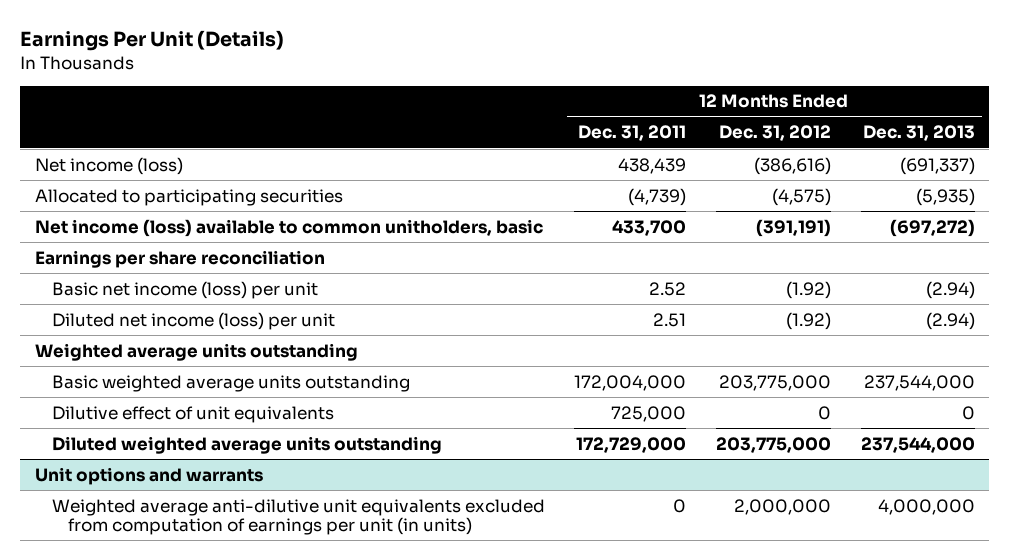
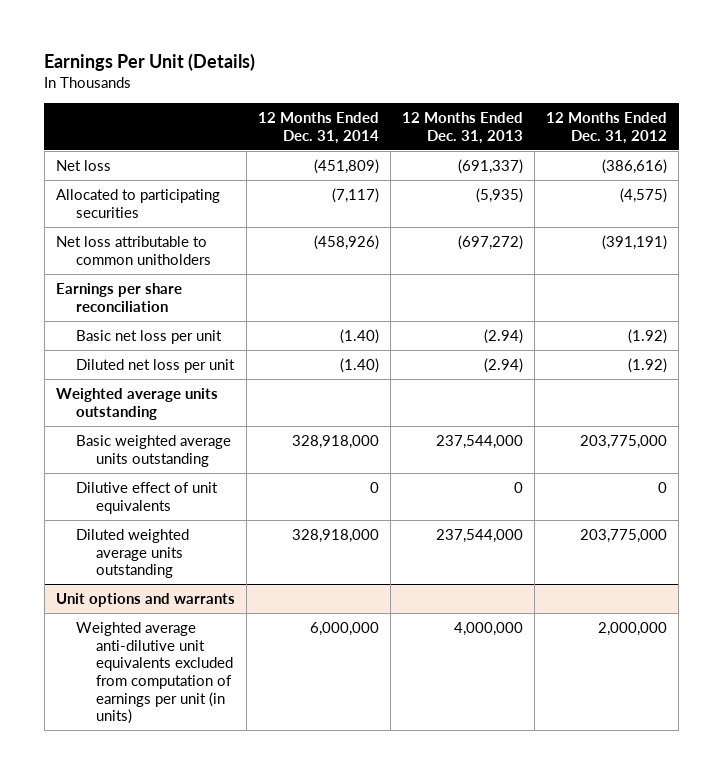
- | 12 Months Ended Dec. 31, 2011 | 12 Months Ended Dec. 31, 2012 | 12 Months Ended Dec. 31, 2013
+ | 12 Months Ended Dec. 31, 2014 | 12 Months Ended Dec. 31, 2013 | 12 Months Ended Dec. 31, 2012
- Net income (loss) | 438,439 | (386,616) | (691,337)
+ Net loss | (451,809) | (691,337) | (386,616)
- Net income (loss) available to common unitholders, basic | 433,700 | (391,191) | (697,272)
+ Net loss attributable to common unitholders | (458,926) | (697,272) | (391,191)
- Basic net income (loss) per unit | 2.52 | (1.92) | (2.94)
- Diluted net income (loss) per unit | 2.51 | (1.92) | (2.94)
+ Basic net loss per unit | (1.40) | (2.94) | (1.92)
+ Diluted net loss per unit | (1.40) | (2.94) | (1.92)

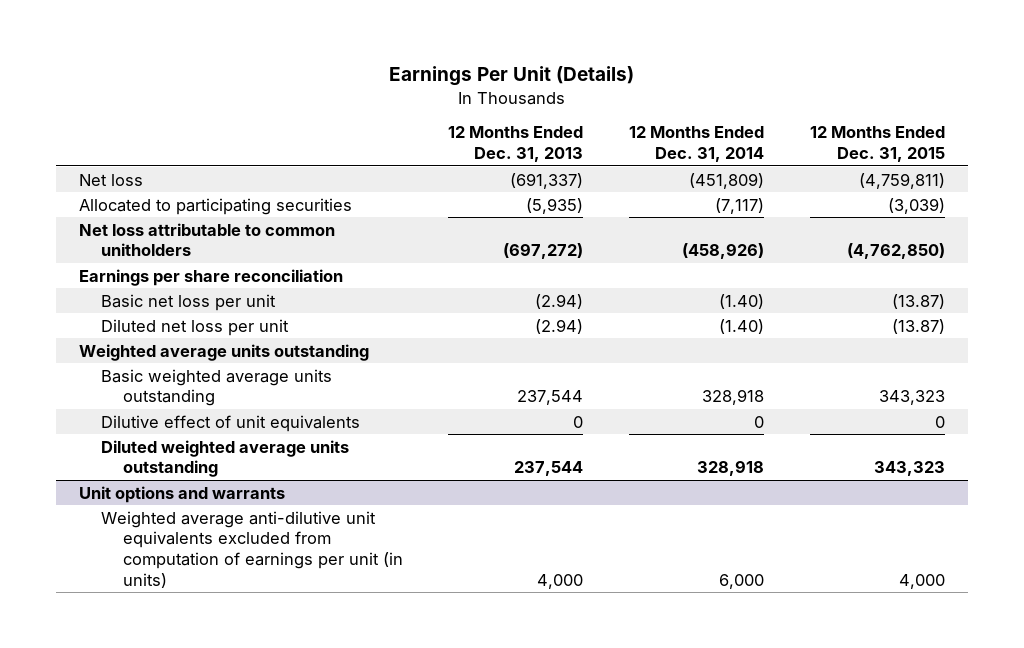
- | 12 Months Ended Dec. 31, 2014 | 12 Months Ended Dec. 31, 2013 | 12 Months Ended Dec. 31, 2012
+ | 12 Months Ended Dec. 31, 2013 | 12 Months Ended Dec. 31, 2014 | 12 Months Ended Dec. 31, 2015
- Basic weighted average units outstanding | 328,918,000 | 237,544,000 | 203,775,000
+ Basic weighted average units outstanding | 237,544 | 328,918 | 343,323
- Diluted weighted average units outstanding | 328,918,000 | 237,544,000 | 203,775,000
+ Diluted weighted average units outstanding | 237,544 | 328,918 | 343,323
@ Unit options and warrants
- Weighted average anti-dilutive unit equivalents excluded from computation of earnings per unit (in units) | 6,000,000 | 4,000,000 | 2,000,000
+ Weighted average anti-dilutive unit equivalents excluded from computation of earnings per unit (in units) | 4,000 | 6,000 | 4,000

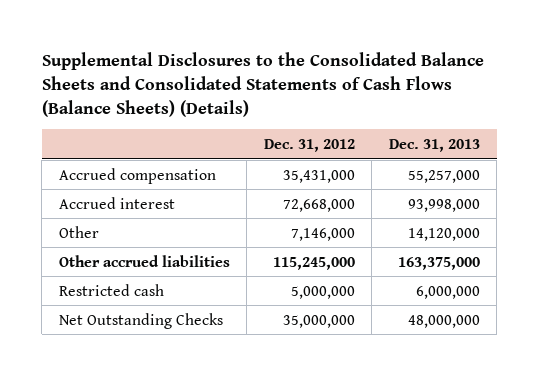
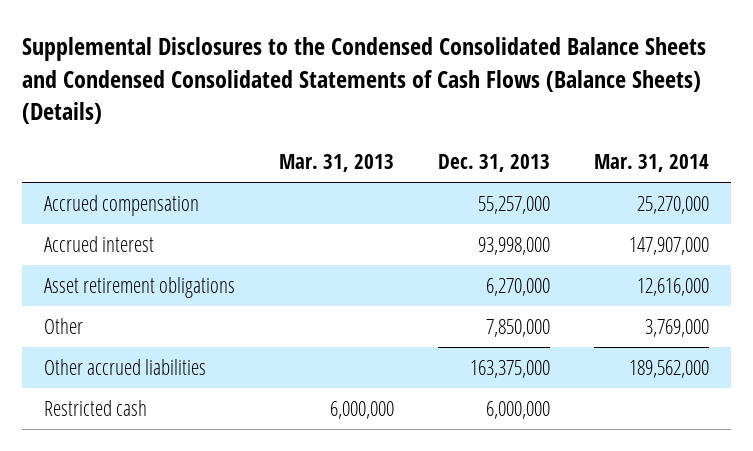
- Supplemental Disclosures to the Consolidated Balance Sheets and Consolidated Statements of Cash Flows (Balance Sheets) (Details)
+ Supplemental Disclosures to the Condensed Consolidated Balance Sheets and Condensed Consolidated Statements of Cash Flows (Balance Sheets) (Details)
- | Dec. 31, 2012 | Dec. 31, 2013
+ | Mar. 31, 2013 | Dec. 31, 2013 | Mar. 31, 2014
- Other | 7,146,000 | 14,120,000
+ Asset retirement obligations | | 6,270,000 | 12,616,000
+ Other | | 7,850,000 | 3,769,000
- Net Outstanding Checks | 35,000,000 | 48,000,000

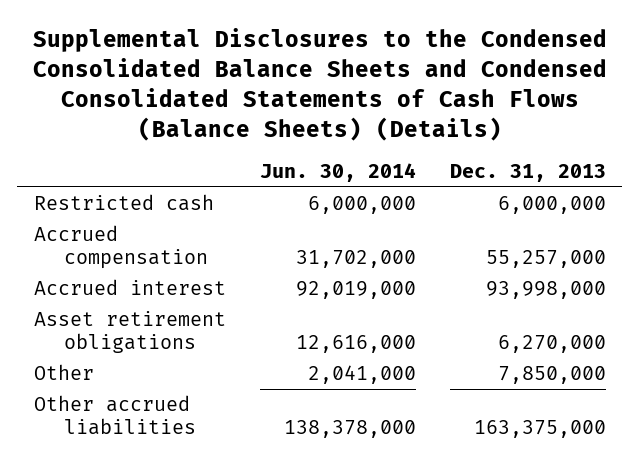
- | Mar. 31, 2013 | Dec. 31, 2013 | Mar. 31, 2014
+ | Jun. 30, 2014 | Dec. 31, 2013
moved up: Restricted cash | 6,000,000 | 6,000,000

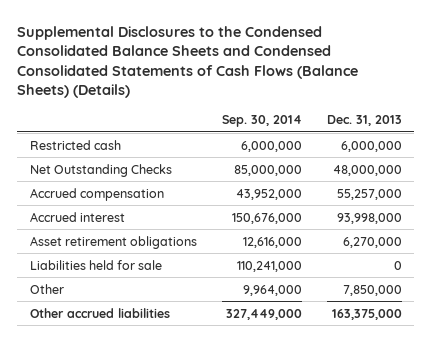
- | Jun. 30, 2014 | Dec. 31, 2013
+ | Sep. 30, 2014 | Dec. 31, 2013
+ Net Outstanding Checks | 85,000,000 | 48,000,000
+ Liabilities held for sale | 110,241,000 | 0

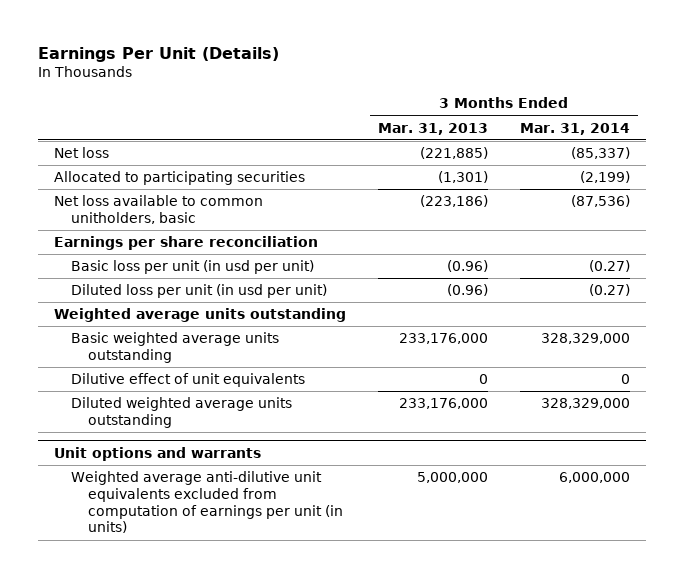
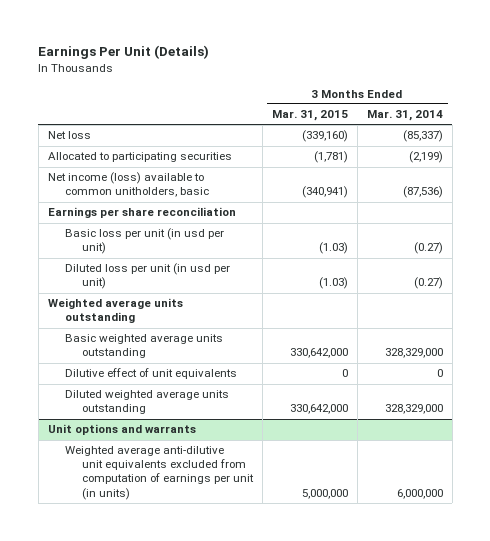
- | 3 Months Ended Mar. 31, 2013 | 3 Months Ended Mar. 31, 2014
+ | 3 Months Ended Mar. 31, 2015 | 3 Months Ended Mar. 31, 2014
- Net loss available to common unitholders, basic | (223,186) | (87,536)
+ Net income (loss) available to common unitholders, basic | (340,941) | (87,536)

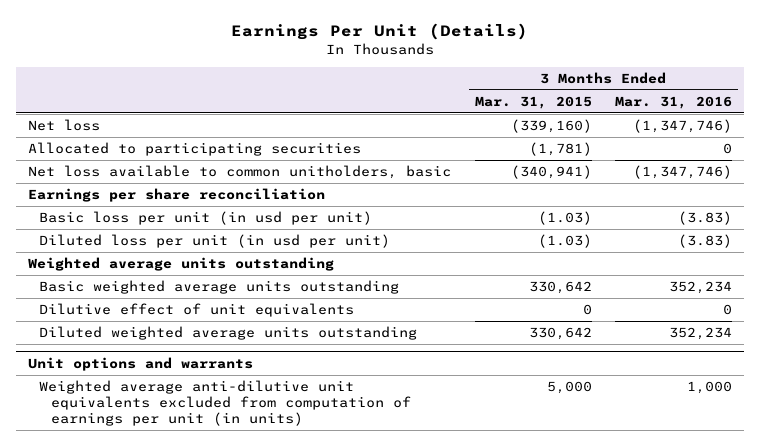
- | 3 Months Ended Mar. 31, 2015 | 3 Months Ended Mar. 31, 2014
+ | 3 Months Ended Mar. 31, 2015 | 3 Months Ended Mar. 31, 2016
- Net income (loss) available to common unitholders, basic | (340,941) | (87,536)
+ Net loss available to common unitholders, basic | (340,941) | (1,347,746)
- Basic weighted average units outstanding | 330,642,000 | 328,329,000
+ Basic weighted average units outstanding | 330,642 | 352,234
- Diluted weighted average units outstanding | 330,642,000 | 328,329,000
+ Diluted weighted average units outstanding | 330,642 | 352,234
@ Unit options and warrants
- Weighted average anti-dilutive unit equivalents excluded from computation of earnings per unit (in units) | 5,000,000 | 6,000,000
+ Weighted average anti-dilutive unit equivalents excluded from computation of earnings per unit (in units) | 5,000 | 1,000

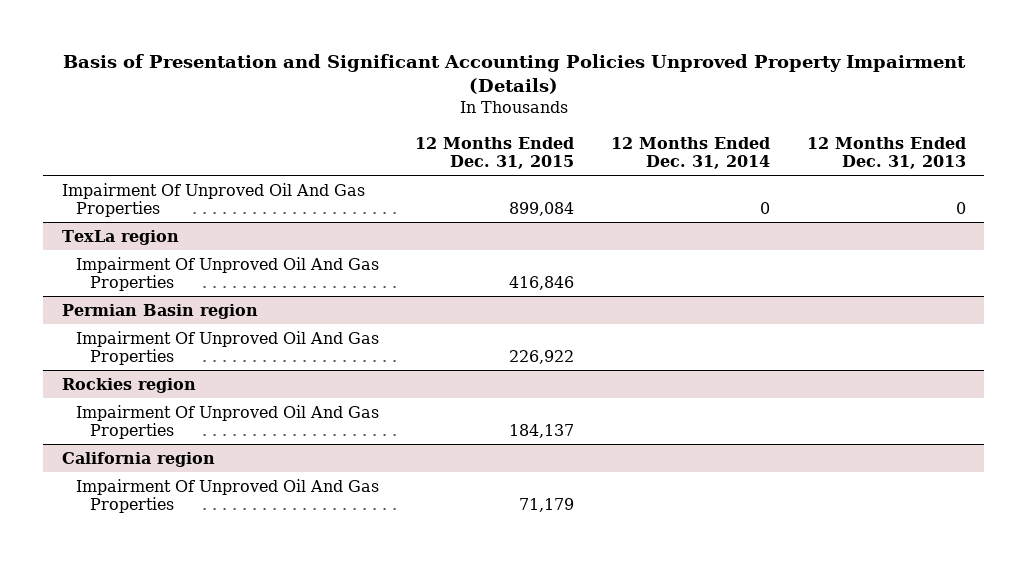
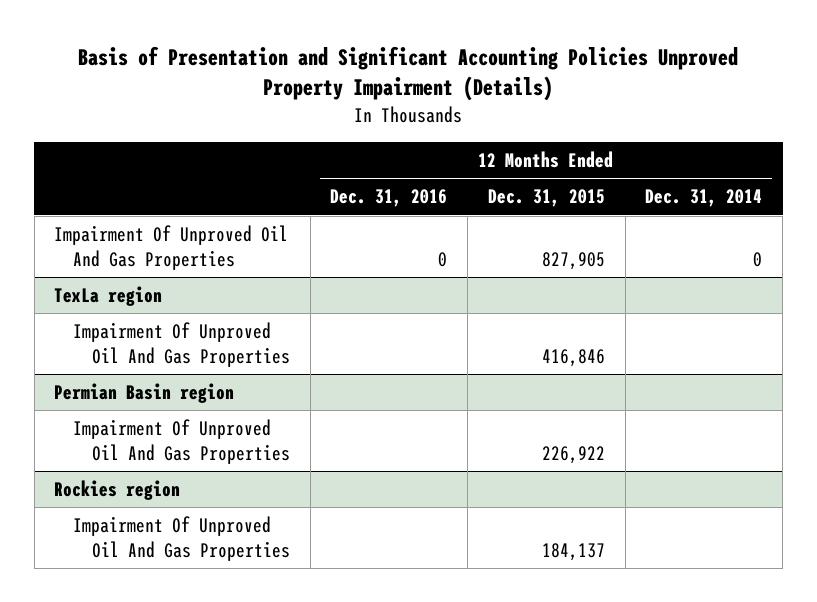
- | 12 Months Ended Dec. 31, 2015 | 12 Months Ended Dec. 31, 2014 | 12 Months Ended Dec. 31, 2013
+ | 12 Months Ended Dec. 31, 2016 | 12 Months Ended Dec. 31, 2015 | 12 Months Ended Dec. 31, 2014
- Impairment Of Unproved Oil And Gas Properties | 899,084 | 0 | 0
+ Impairment Of Unproved Oil And Gas Properties | 0 | 827,905 | 0
- California region
- Impairment Of Unproved Oil And Gas Properties | 71,179 | |

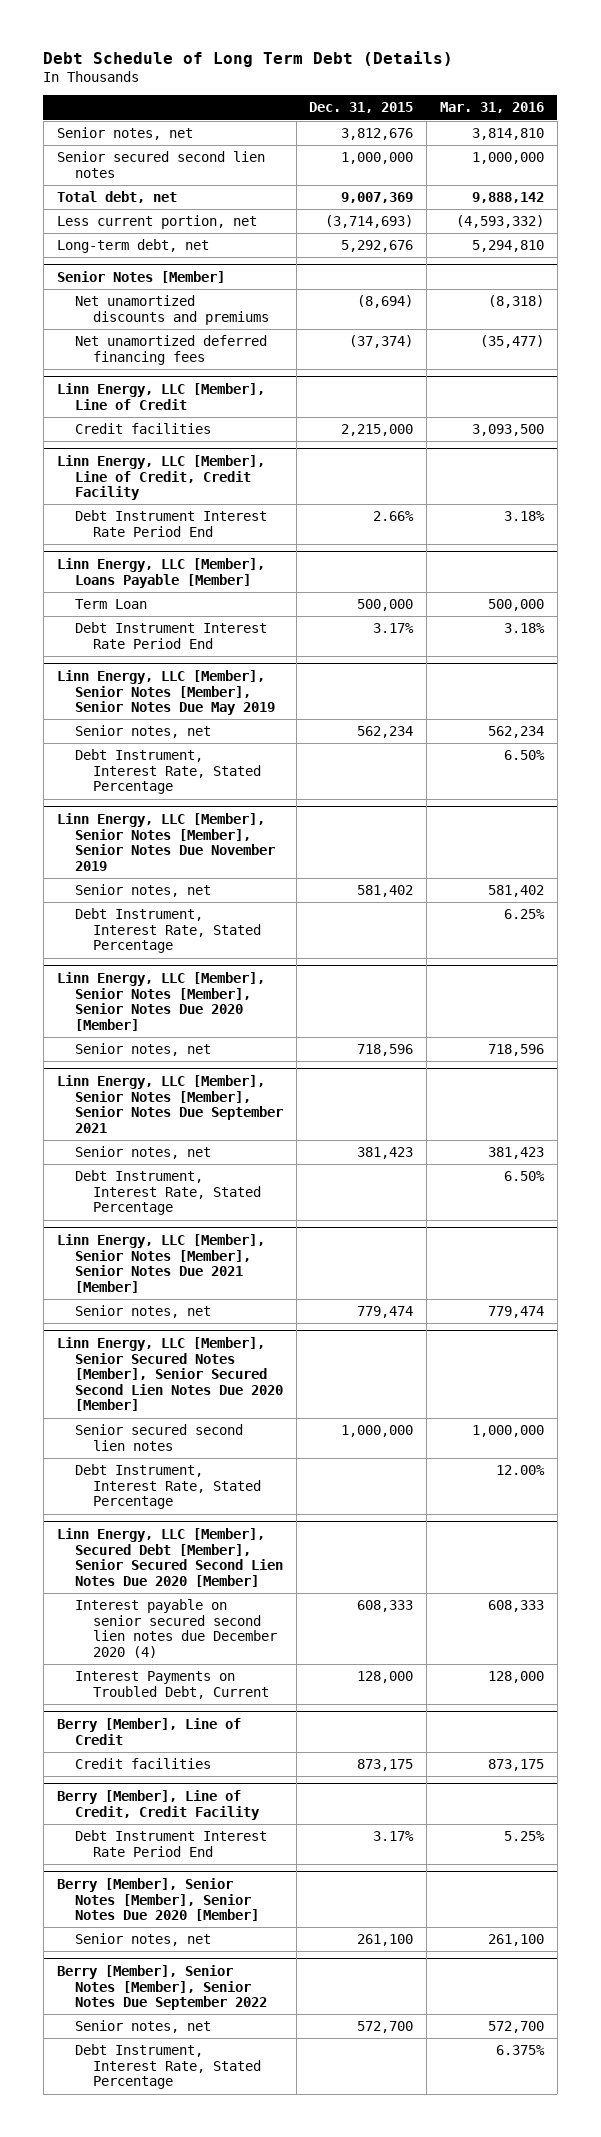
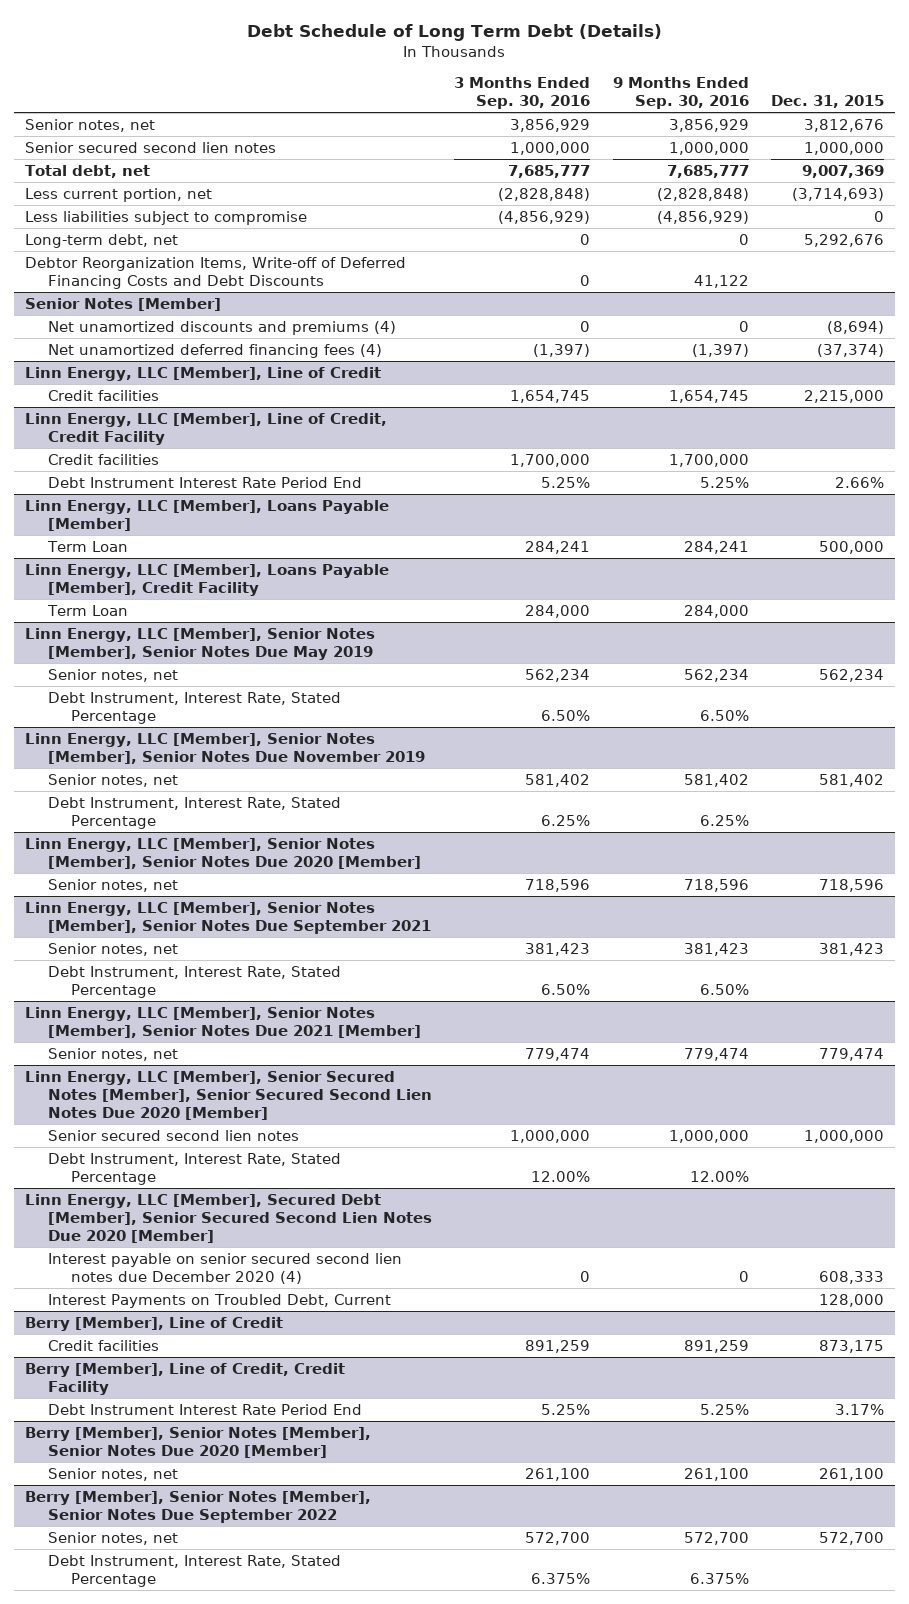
- | Dec. 31, 2015 | Mar. 31, 2016
+ | 3 Months Ended Sep. 30, 2016 | 9 Months Ended Sep. 30, 2016 | Dec. 31, 2015
+ Less liabilities subject to compromise | (4,856,929) | (4,856,929) | 0
+ Debtor Reorganization Items, Write-off of Deferred Financing Costs and Debt Discounts | 0 | 41,122 |
@ Senior Notes [Member]
- Net unamortized discounts and premiums | (8,694) | (8,318)
- Net unamortized deferred financing fees | (37,374) | (35,477)
+ Net unamortized discounts and premiums (4) | 0 | 0 | (8,694)
+ Net unamortized deferred financing fees (4) | (1,397) | (1,397) | (37,374)
@ Linn Energy, LLC [Member], Line of Credit, Credit Facility
+ Credit facilities | 1,700,000 | 1,700,000 |
@ Linn Energy, LLC [Member], Loans Payable [Member]
- Debt Instrument Interest Rate Period End | 3.17% | 3.18%
+ Linn Energy, LLC [Member], Loans Payable [Member], Credit Facility
+ Term Loan | 284,000 | 284,000 |

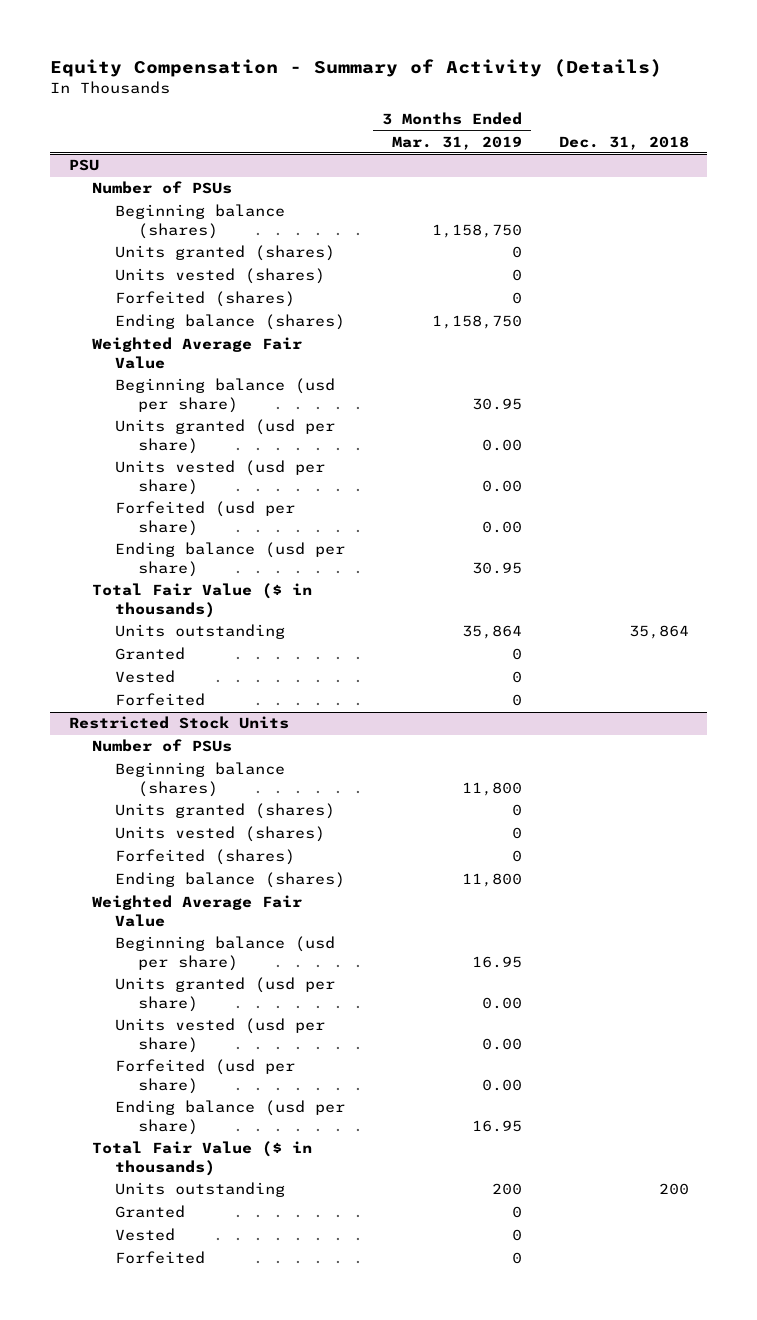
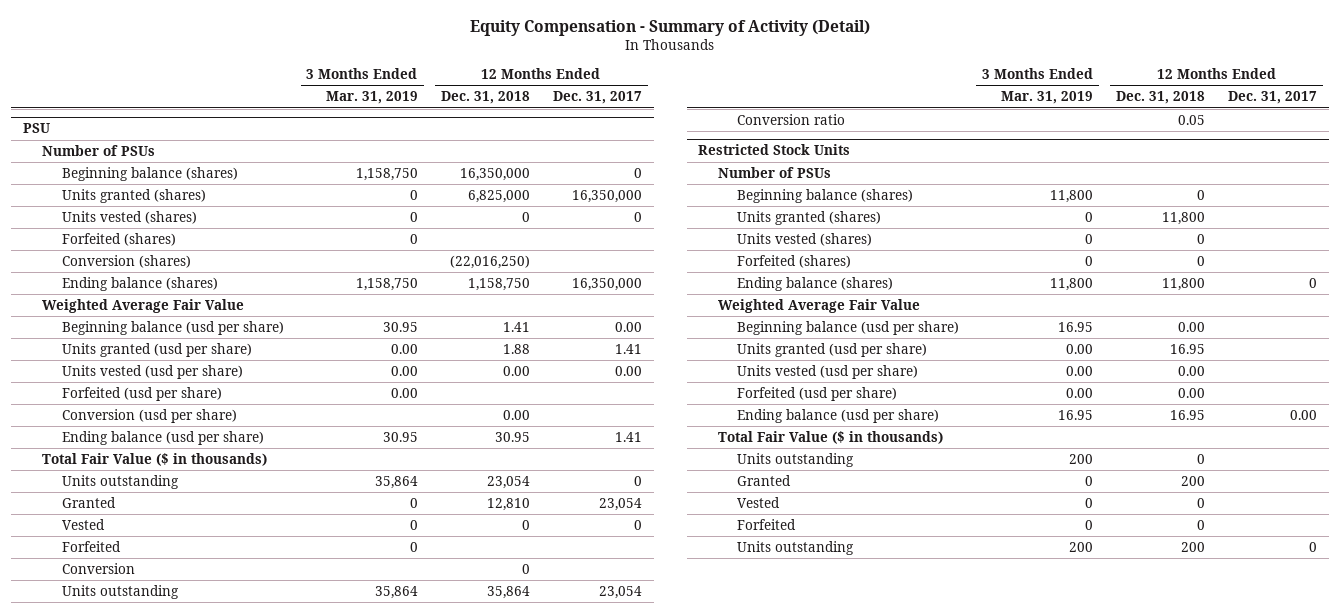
- Equity Compensation - Summary of Activity (Details)
+ Equity Compensation - Summary of Activity (Detail)
- | 3 Months Ended Mar. 31, 2019 | Dec. 31, 2018
+ | 3 Months Ended Mar. 31, 2019 | 12 Months Ended Dec. 31, 2018 | 12 Months Ended Dec. 31, 2017
@ PSU
+ Conversion (shares) | | (22,016,250) |
+ Conversion (usd per share) | | 0.00 |
+ Conversion | | 0 |
+ Units outstanding | 35,864 | 35,864 | 23,054
+ Conversion ratio | | 0.05 |
@ Restricted Stock Units
+ Units outstanding | 200 | 200 | 0

